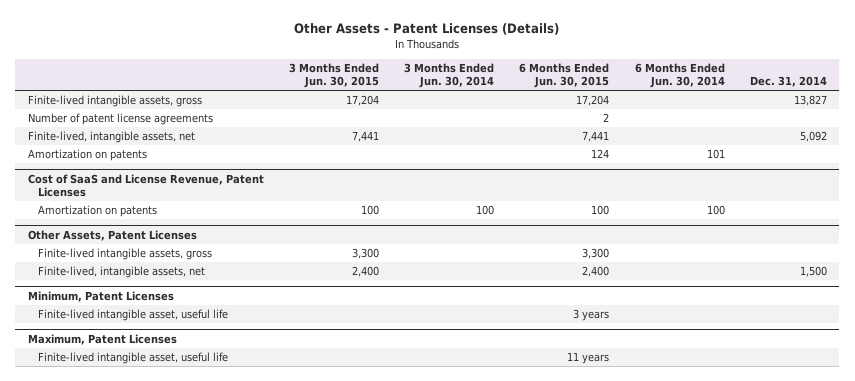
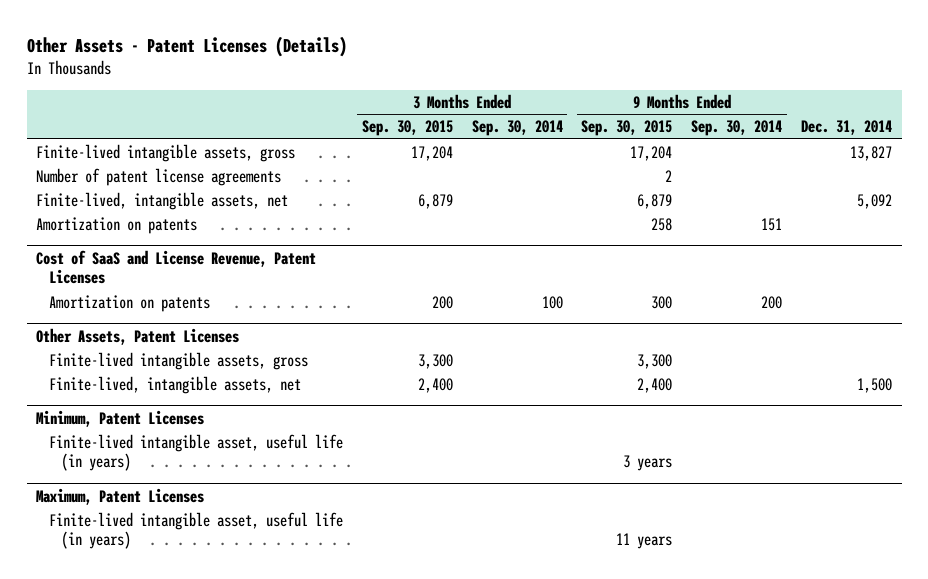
- | 3 Months Ended Jun. 30, 2015 | 3 Months Ended Jun. 30, 2014 | 6 Months Ended Jun. 30, 2015 | 6 Months Ended Jun. 30, 2014 | Dec. 31, 2014
+ | 3 Months Ended Sep. 30, 2015 | 3 Months Ended Sep. 30, 2014 | 9 Months Ended Sep. 30, 2015 | 9 Months Ended Sep. 30, 2014 | Dec. 31, 2014
@ Minimum, Patent Licenses
- Finite-lived intangible asset, useful life | | | 3 years | |
+ Finite-lived intangible asset, useful life (in years) | | | 3 years | |
@ Maximum, Patent Licenses
- Finite-lived intangible asset, useful life | | | 11 years | |
+ Finite-lived intangible asset, useful life (in years) | | | 11 years | |

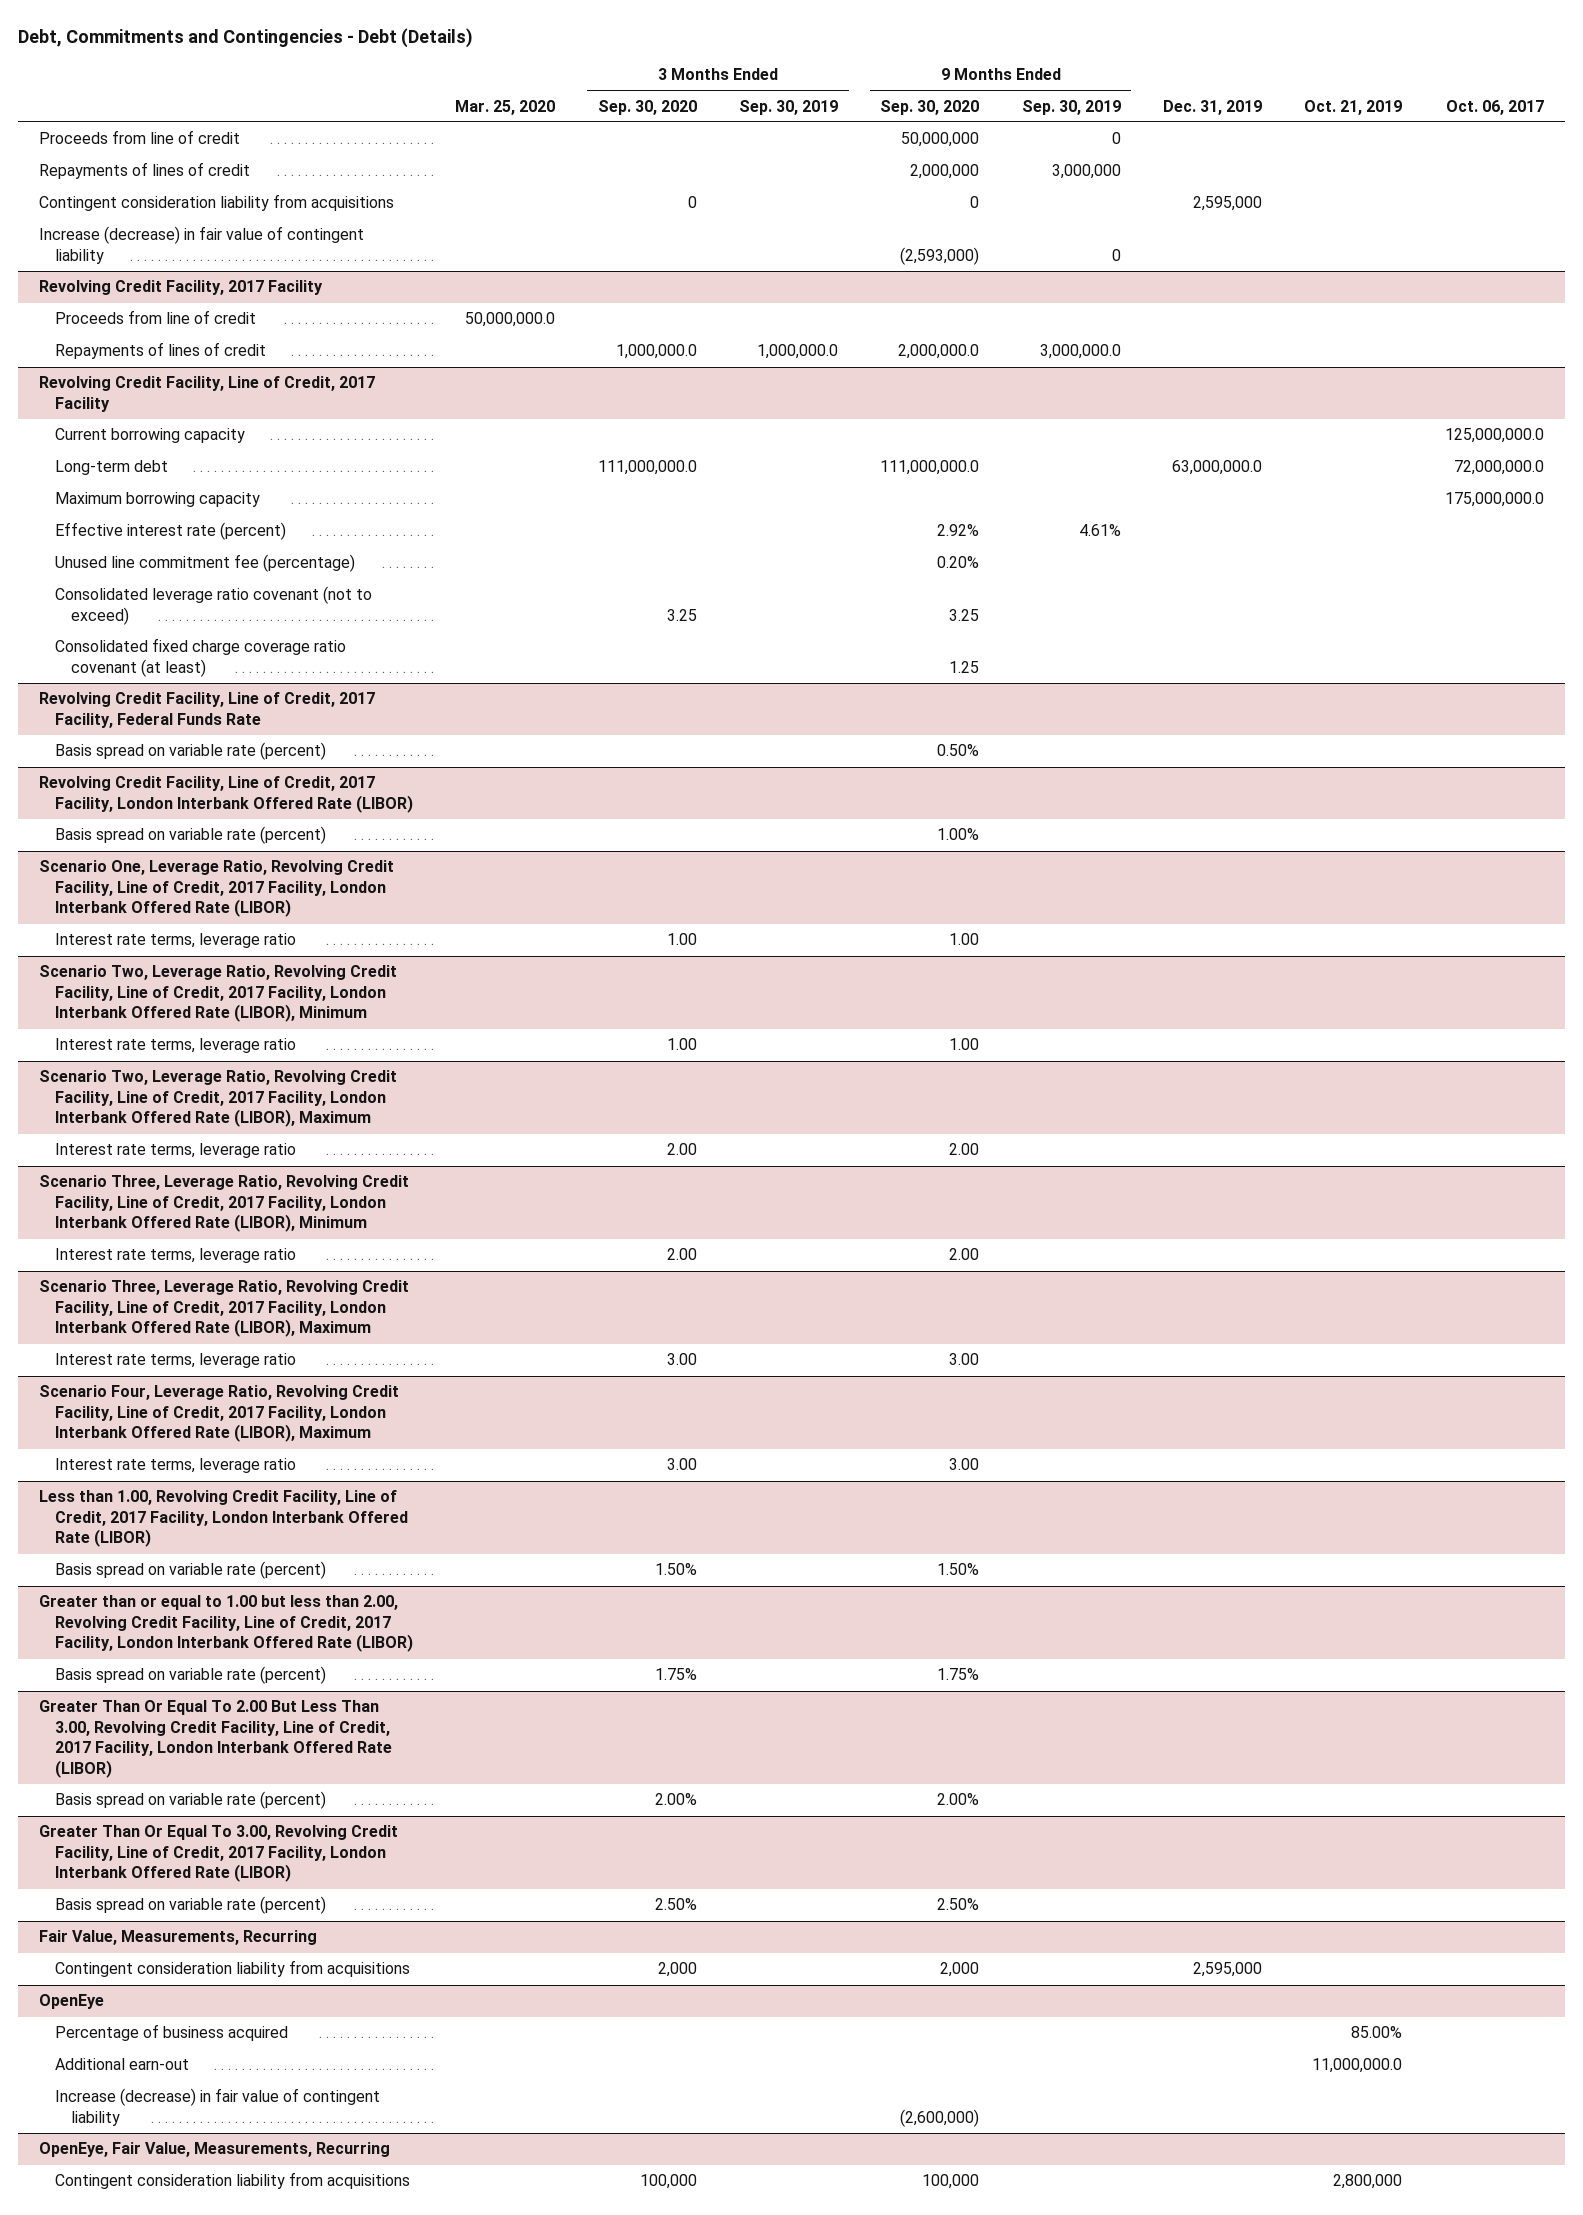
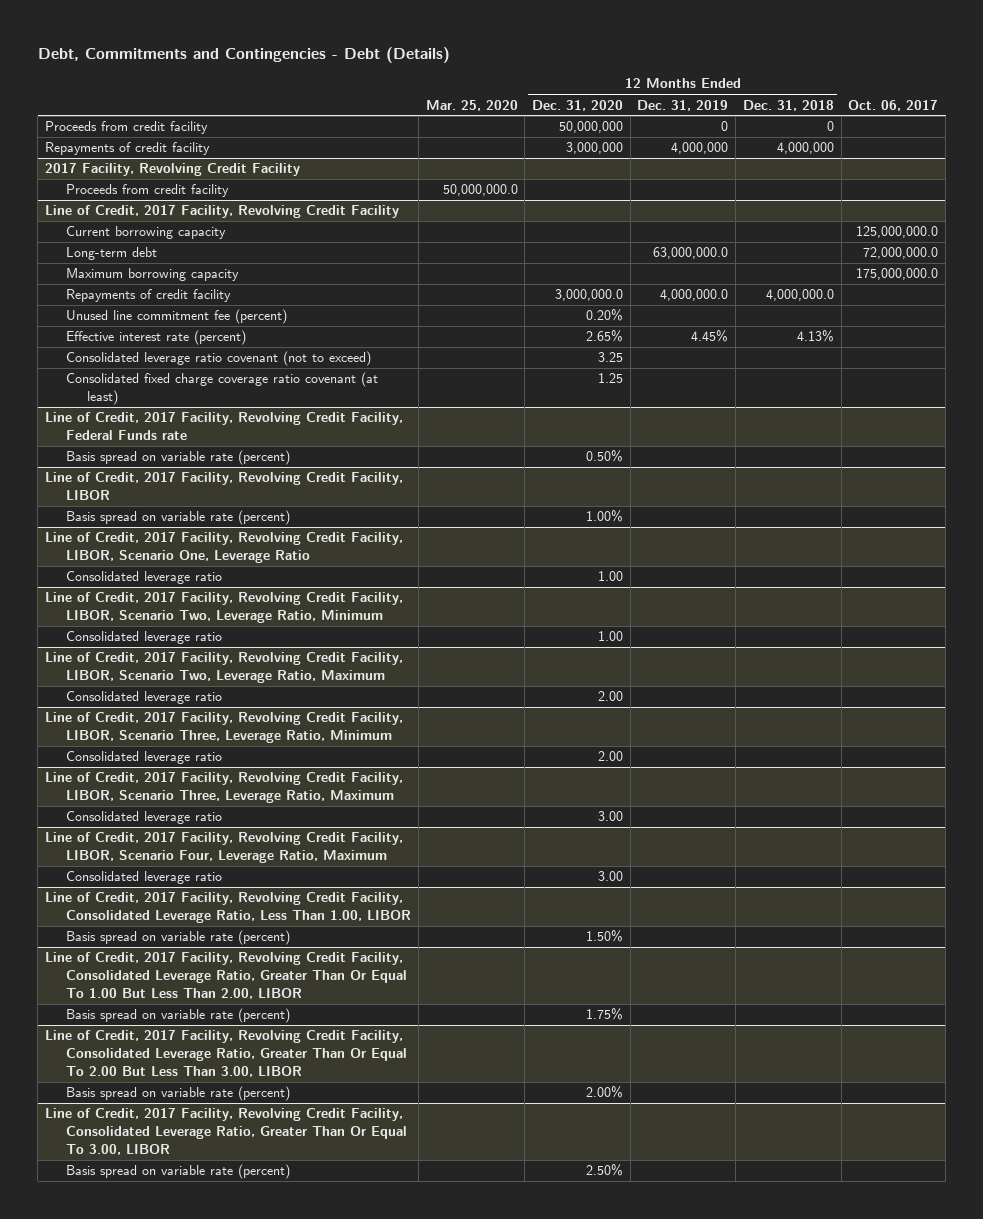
- | Mar. 25, 2020 | 3 Months Ended Sep. 30, 2020 | 3 Months Ended Sep. 30, 2019 | 9 Months Ended Sep. 30, 2020 | 9 Months Ended Sep. 30, 2019 | Dec. 31, 2019 | Oct. 21, 2019 | Oct. 06, 2017
+ | Mar. 25, 2020 | 12 Months Ended Dec. 31, 2020 | 12 Months Ended Dec. 31, 2019 | 12 Months Ended Dec. 31, 2018 | Oct. 06, 2017
- Proceeds from line of credit | | | | 50,000,000 | 0 | | |
- Repayments of lines of credit | | | | 2,000,000 | 3,000,000 | | |
- Contingent consideration liability from acquisitions | | 0 | | 0 | | 2,595,000 | |
- Increase (decrease) in fair value of contingent liability | | | | (2,593,000) | 0 | | |
- Revolving Credit Facility, 2017 Facility
- Proceeds from line of credit | 50,000,000.0 | | | | | | |
- Repayments of lines of credit | | 1,000,000.0 | 1,000,000.0 | 2,000,000.0 | 3,000,000.0 | | |
- Revolving Credit Facility, Line of Credit, 2017 Facility
+ Proceeds from credit facility | | 50,000,000 | 0 | 0 |
+ Repayments of credit facility | | 3,000,000 | 4,000,000 | 4,000,000 |
+ 2017 Facility, Revolving Credit Facility
+ Proceeds from credit facility | 50,000,000.0 | | | |
+ Line of Credit, 2017 Facility, Revolving Credit Facility
+ Repayments of credit facility | | 3,000,000.0 | 4,000,000.0 | 4,000,000.0 |
+ Unused line commitment fee (percent) | | 0.20% | | |
- Unused line commitment fee (percentage) | | | | 0.20% | | | |
- Revolving Credit Facility, Line of Credit, 2017 Facility, Federal Funds Rate
+ Line of Credit, 2017 Facility, Revolving Credit Facility, Federal Funds rate
- Revolving Credit Facility, Line of Credit, 2017 Facility, London Interbank Offered Rate (LIBOR)
+ Line of Credit, 2017 Facility, Revolving Credit Facility, LIBOR
- Scenario One, Leverage Ratio, Revolving Credit Facility, Line of Credit, 2017 Facility, London Interbank Offered Rate (LIBOR)
- Interest rate terms, leverage ratio | | 1.00 | | 1.00 | | | |
- Scenario Two, Leverage Ratio, Revolving Credit Facility, Line of Credit, 2017 Facility, London Interbank Offered Rate (LIBOR), Minimum
- Interest rate terms, leverage ratio | | 1.00 | | 1.00 | | | |
- Scenario Two, Leverage Ratio, Revolving Credit Facility, Line of Credit, 2017 Facility, London Interbank Offered Rate (LIBOR), Maximum
- Interest rate terms, leverage ratio | | 2.00 | | 2.00 | | | |
- Scenario Three, Leverage Ratio, Revolving Credit Facility, Line of Credit, 2017 Facility, London Interbank Offered Rate (LIBOR), Minimum
- Interest rate terms, leverage ratio | | 2.00 | | 2.00 | | | |
- Scenario Three, Leverage Ratio, Revolving Credit Facility, Line of Credit, 2017 Facility, London Interbank Offered Rate (LIBOR), Maximum
- Interest rate terms, leverage ratio | | 3.00 | | 3.00 | | | |
- Scenario Four, Leverage Ratio, Revolving Credit Facility, Line of Credit, 2017 Facility, London Interbank Offered Rate (LIBOR), Maximum
- Interest rate terms, leverage ratio | | 3.00 | | 3.00 | | | |
- Less than 1.00, Revolving Credit Facility, Line of Credit, 2017 Facility, London Interbank Offered Rate (LIBOR)
+ Line of Credit, 2017 Facility, Revolving Credit Facility, LIBOR, Scenario One, Leverage Ratio
+ Consolidated leverage ratio | | 1.00 | | |
+ Line of Credit, 2017 Facility, Revolving Credit Facility, LIBOR, Scenario Two, Leverage Ratio, Minimum
+ Consolidated leverage ratio | | 1.00 | | |
+ Line of Credit, 2017 Facility, Revolving Credit Facility, LIBOR, Scenario Two, Leverage Ratio, Maximum
+ Consolidated leverage ratio | | 2.00 | | |
+ Line of Credit, 2017 Facility, Revolving Credit Facility, LIBOR, Scenario Three, Leverage Ratio, Minimum
+ Consolidated leverage ratio | | 2.00 | | |
+ Line of Credit, 2017 Facility, Revolving Credit Facility, LIBOR, Scenario Three, Leverage Ratio, Maximum
+ Consolidated leverage ratio | | 3.00 | | |
+ Line of Credit, 2017 Facility, Revolving Credit Facility, LIBOR, Scenario Four, Leverage Ratio, Maximum
+ Consolidated leverage ratio | | 3.00 | | |
+ Line of Credit, 2017 Facility, Revolving Credit Facility, Consolidated Leverage Ratio, Less Than 1.00, LIBOR
- Greater than or equal to 1.00 but less than 2.00, Revolving Credit Facility, Line of Credit, 2017 Facility, London Interbank Offered Rate (LIBOR)
+ Line of Credit, 2017 Facility, Revolving Credit Facility, Consolidated Leverage Ratio, Greater Than Or Equal To 1.00 But Less Than 2.00, LIBOR
- Greater Than Or Equal To 2.00 But Less Than 3.00, Revolving Credit Facility, Line of Credit, 2017 Facility, London Interbank Offered Rate (LIBOR)
+ Line of Credit, 2017 Facility, Revolving Credit Facility, Consolidated Leverage Ratio, Greater Than Or Equal To 2.00 But Less Than 3.00, LIBOR
- Greater Than Or Equal To 3.00, Revolving Credit Facility, Line of Credit, 2017 Facility, London Interbank Offered Rate (LIBOR)
+ Line of Credit, 2017 Facility, Revolving Credit Facility, Consolidated Leverage Ratio, Greater Than Or Equal To 3.00, LIBOR
- Fair Value, Measurements, Recurring
- Contingent consideration liability from acquisitions | | 2,000 | | 2,000 | | 2,595,000 | |
- OpenEye
- Percentage of business acquired | | | | | | | 85.00% |
- Additional earn-out | | | | | | | 11,000,000.0 |
- Increase (decrease) in fair value of contingent liability | | | | (2,600,000) | | | |
- OpenEye, Fair Value, Measurements, Recurring
- Contingent consideration liability from acquisitions | | 100,000 | | 100,000 | | | 2,800,000 |

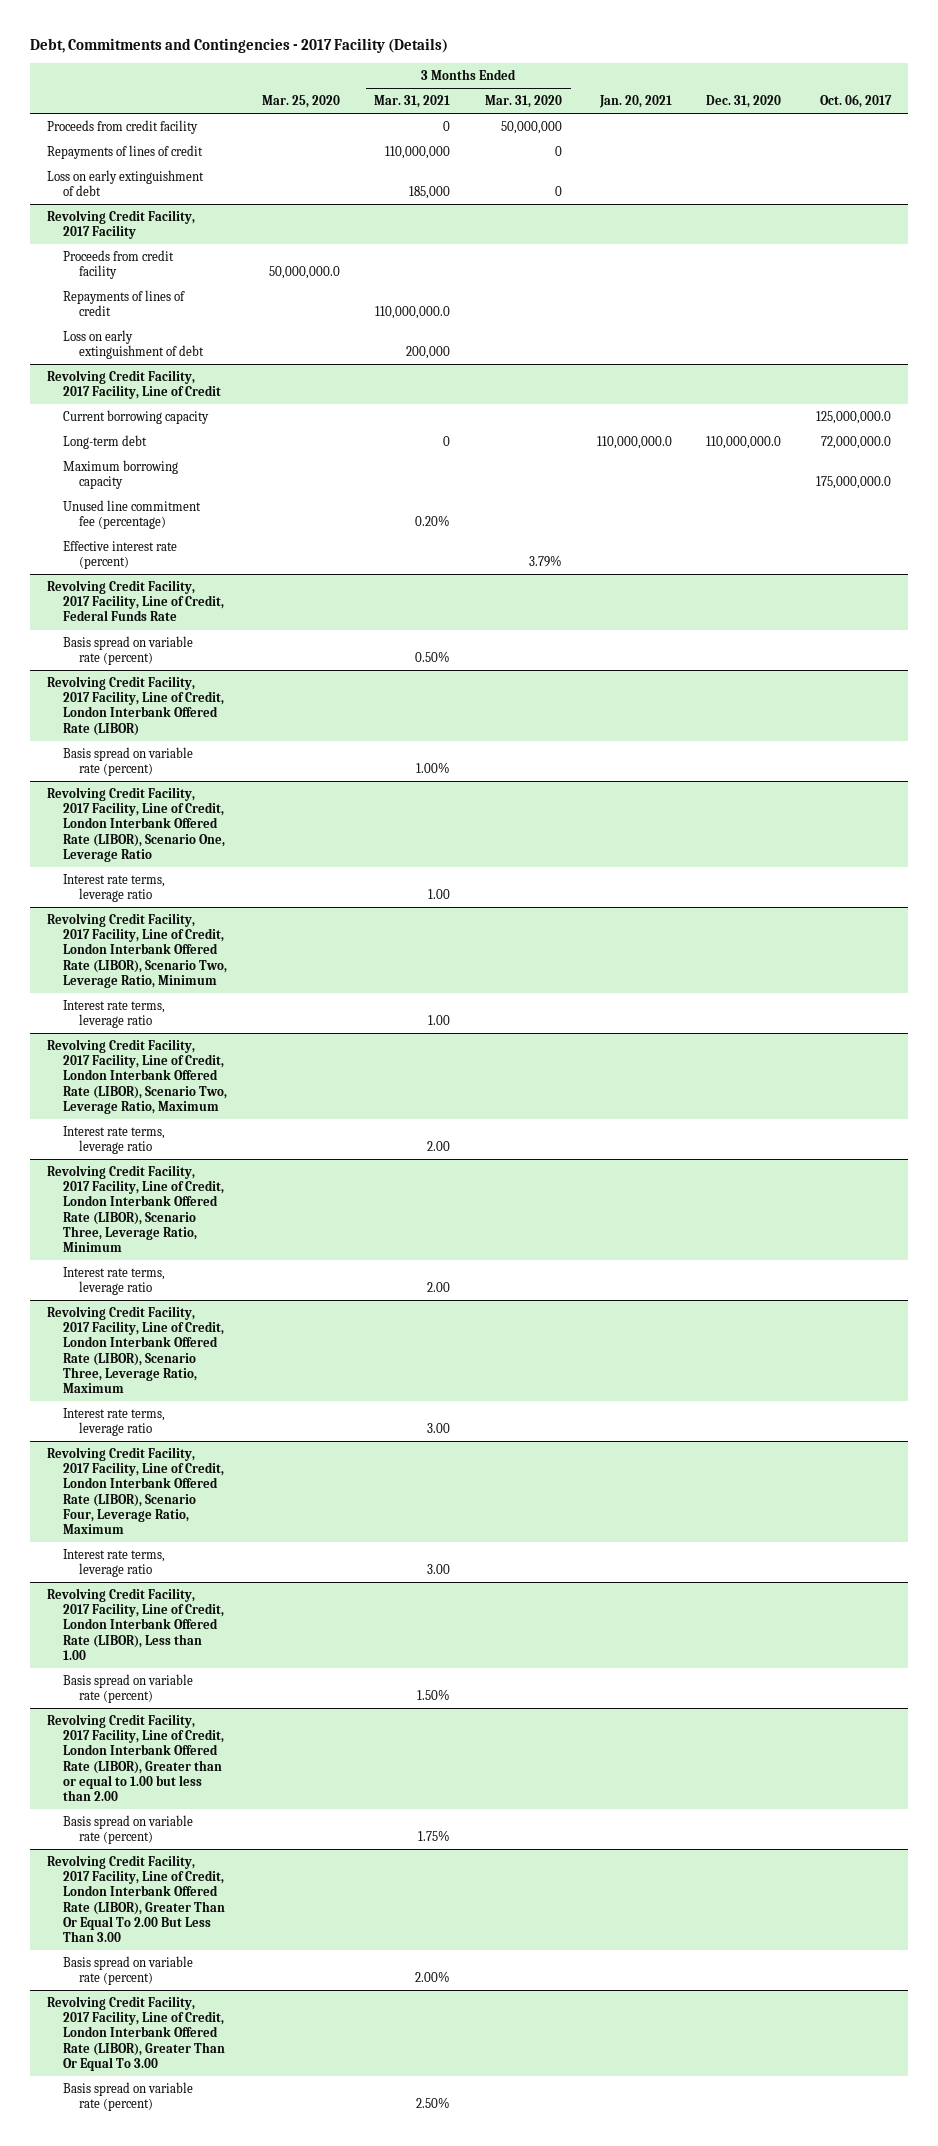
- Debt, Commitments and Contingencies - Debt (Details)
+ Debt, Commitments and Contingencies - 2017 Facility (Details)
- | Mar. 25, 2020 | 12 Months Ended Dec. 31, 2020 | 12 Months Ended Dec. 31, 2019 | 12 Months Ended Dec. 31, 2018 | Oct. 06, 2017
+ | Mar. 25, 2020 | 3 Months Ended Mar. 31, 2021 | 3 Months Ended Mar. 31, 2020 | Jan. 20, 2021 | Dec. 31, 2020 | Oct. 06, 2017
- Repayments of credit facility | | 3,000,000 | 4,000,000 | 4,000,000 |
- 2017 Facility, Revolving Credit Facility
+ Repayments of lines of credit | | 110,000,000 | 0 | | |
+ Loss on early extinguishment of debt | | 185,000 | 0 | | |
+ Revolving Credit Facility, 2017 Facility
- Line of Credit, 2017 Facility, Revolving Credit Facility
+ Repayments of lines of credit | | 110,000,000.0 | | | |
+ Loss on early extinguishment of debt | | 200,000 | | | |
+ Revolving Credit Facility, 2017 Facility, Line of Credit
- Repayments of credit facility | | 3,000,000.0 | 4,000,000.0 | 4,000,000.0 |
- Unused line commitment fee (percent) | | 0.20% | | |
+ Unused line commitment fee (percentage) | | 0.20% | | | |
- Consolidated leverage ratio covenant (not to exceed) | | 3.25 | | |
- Consolidated fixed charge coverage ratio covenant (at least) | | 1.25 | | |
- Line of Credit, 2017 Facility, Revolving Credit Facility, Federal Funds rate
+ Revolving Credit Facility, 2017 Facility, Line of Credit, Federal Funds Rate
- Line of Credit, 2017 Facility, Revolving Credit Facility, LIBOR
+ Revolving Credit Facility, 2017 Facility, Line of Credit, London Interbank Offered Rate (LIBOR)
- Line of Credit, 2017 Facility, Revolving Credit Facility, LIBOR, Scenario One, Leverage Ratio
- Consolidated leverage ratio | | 1.00 | | |
- Line of Credit, 2017 Facility, Revolving Credit Facility, LIBOR, Scenario Two, Leverage Ratio, Minimum
- Consolidated leverage ratio | | 1.00 | | |
- Line of Credit, 2017 Facility, Revolving Credit Facility, LIBOR, Scenario Two, Leverage Ratio, Maximum
- Consolidated leverage ratio | | 2.00 | | |
- Line of Credit, 2017 Facility, Revolving Credit Facility, LIBOR, Scenario Three, Leverage Ratio, Minimum
- Consolidated leverage ratio | | 2.00 | | |
- Line of Credit, 2017 Facility, Revolving Credit Facility, LIBOR, Scenario Three, Leverage Ratio, Maximum
- Consolidated leverage ratio | | 3.00 | | |
- Line of Credit, 2017 Facility, Revolving Credit Facility, LIBOR, Scenario Four, Leverage Ratio, Maximum
- Consolidated leverage ratio | | 3.00 | | |
- Line of Credit, 2017 Facility, Revolving Credit Facility, Consolidated Leverage Ratio, Less Than 1.00, LIBOR
+ Revolving Credit Facility, 2017 Facility, Line of Credit, London Interbank Offered Rate (LIBOR), Scenario One, Leverage Ratio
+ Interest rate terms, leverage ratio | | 1.00 | | | |
+ Revolving Credit Facility, 2017 Facility, Line of Credit, London Interbank Offered Rate (LIBOR), Scenario Two, Leverage Ratio, Minimum
+ Interest rate terms, leverage ratio | | 1.00 | | | |
+ Revolving Credit Facility, 2017 Facility, Line of Credit, London Interbank Offered Rate (LIBOR), Scenario Two, Leverage Ratio, Maximum
+ Interest rate terms, leverage ratio | | 2.00 | | | |
+ Revolving Credit Facility, 2017 Facility, Line of Credit, London Interbank Offered Rate (LIBOR), Scenario Three, Leverage Ratio, Minimum
+ Interest rate terms, leverage ratio | | 2.00 | | | |
+ Revolving Credit Facility, 2017 Facility, Line of Credit, London Interbank Offered Rate (LIBOR), Scenario Three, Leverage Ratio, Maximum
+ Interest rate terms, leverage ratio | | 3.00 | | | |
+ Revolving Credit Facility, 2017 Facility, Line of Credit, London Interbank Offered Rate (LIBOR), Scenario Four, Leverage Ratio, Maximum
+ Interest rate terms, leverage ratio | | 3.00 | | | |
+ Revolving Credit Facility, 2017 Facility, Line of Credit, London Interbank Offered Rate (LIBOR), Less than 1.00
- Line of Credit, 2017 Facility, Revolving Credit Facility, Consolidated Leverage Ratio, Greater Than Or Equal To 1.00 But Less Than 2.00, LIBOR
+ Revolving Credit Facility, 2017 Facility, Line of Credit, London Interbank Offered Rate (LIBOR), Greater than or equal to 1.00 but less than 2.00
- Line of Credit, 2017 Facility, Revolving Credit Facility, Consolidated Leverage Ratio, Greater Than Or Equal To 2.00 But Less Than 3.00, LIBOR
+ Revolving Credit Facility, 2017 Facility, Line of Credit, London Interbank Offered Rate (LIBOR), Greater Than Or Equal To 2.00 But Less Than 3.00
- Line of Credit, 2017 Facility, Revolving Credit Facility, Consolidated Leverage Ratio, Greater Than Or Equal To 3.00, LIBOR
+ Revolving Credit Facility, 2017 Facility, Line of Credit, London Interbank Offered Rate (LIBOR), Greater Than Or Equal To 3.00

